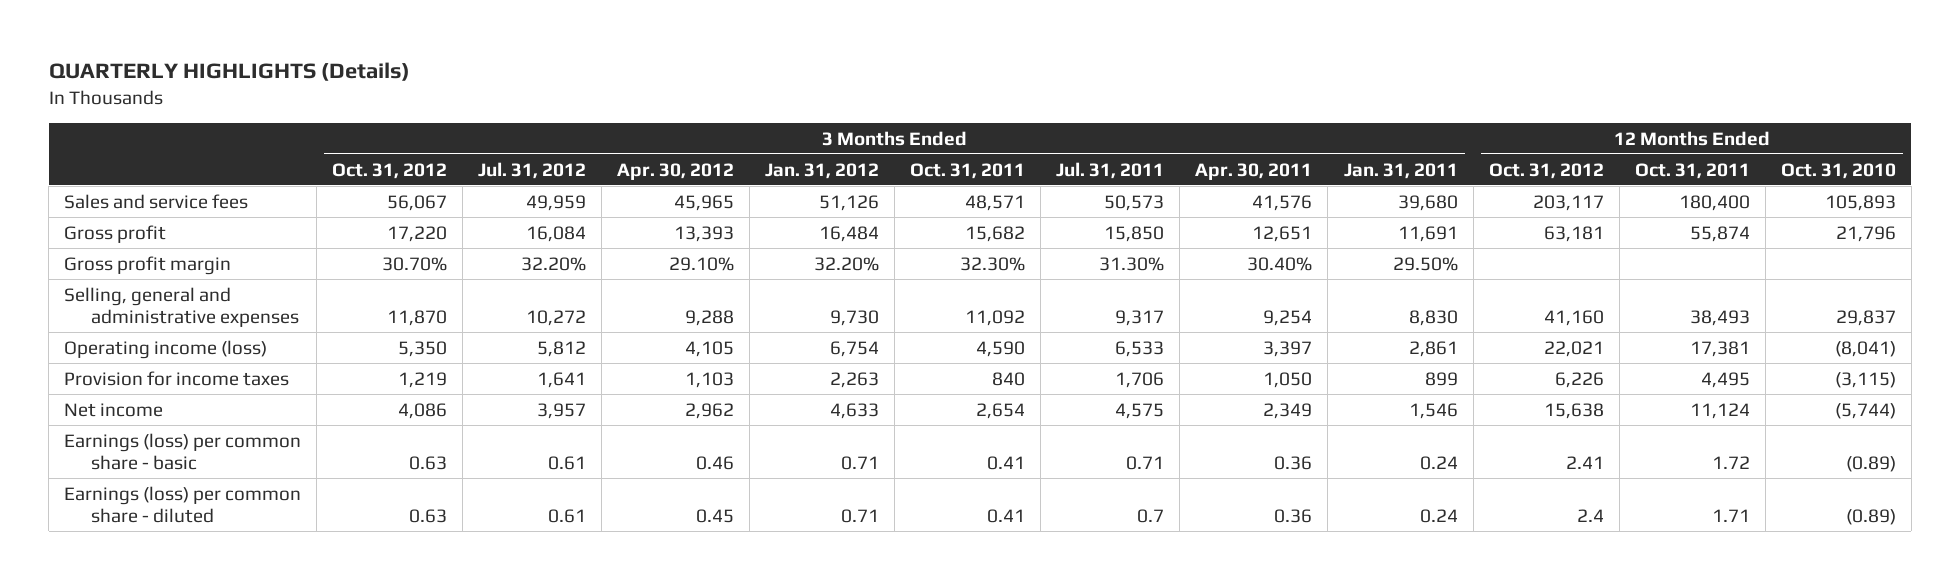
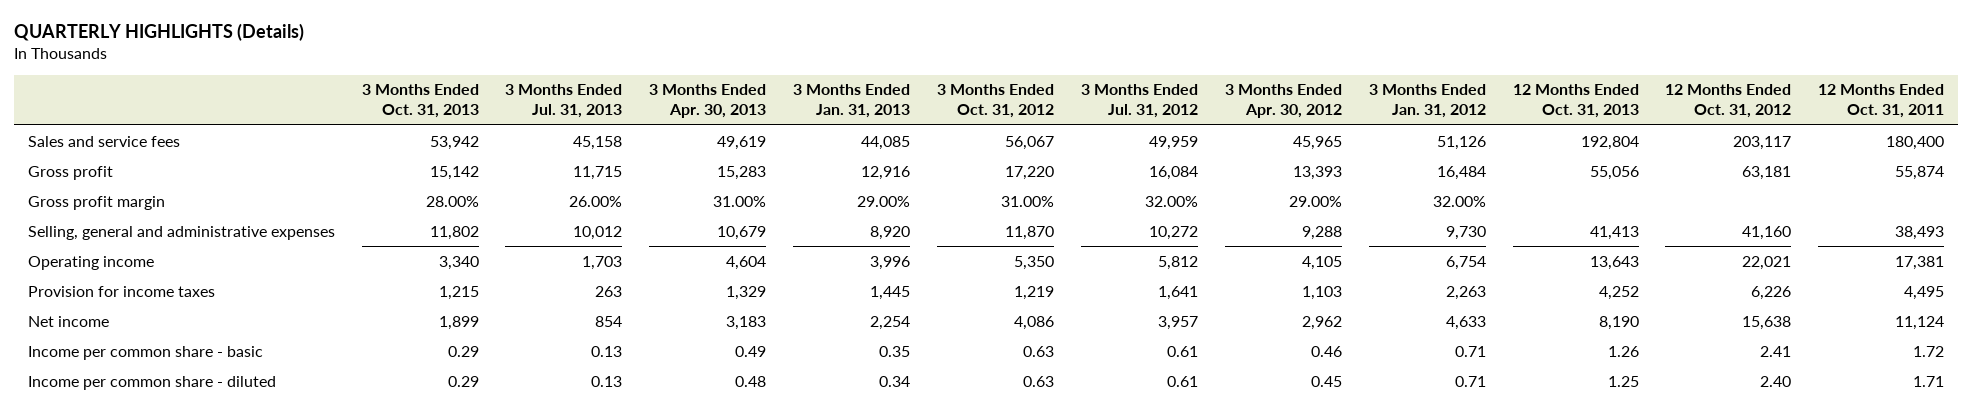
- | 3 Months Ended Oct. 31, 2012 | 3 Months Ended Jul. 31, 2012 | 3 Months Ended Apr. 30, 2012 | 3 Months Ended Jan. 31, 2012 | 3 Months Ended Oct. 31, 2011 | 3 Months Ended Jul. 31, 2011 | 3 Months Ended Apr. 30, 2011 | 3 Months Ended Jan. 31, 2011 | 12 Months Ended Oct. 31, 2012 | 12 Months Ended Oct. 31, 2011 | 12 Months Ended Oct. 31, 2010
+ | 3 Months Ended Oct. 31, 2013 | 3 Months Ended Jul. 31, 2013 | 3 Months Ended Apr. 30, 2013 | 3 Months Ended Jan. 31, 2013 | 3 Months Ended Oct. 31, 2012 | 3 Months Ended Jul. 31, 2012 | 3 Months Ended Apr. 30, 2012 | 3 Months Ended Jan. 31, 2012 | 12 Months Ended Oct. 31, 2013 | 12 Months Ended Oct. 31, 2012 | 12 Months Ended Oct. 31, 2011
- Gross profit margin | 30.70% | 32.20% | 29.10% | 32.20% | 32.30% | 31.30% | 30.40% | 29.50% | | |
+ Gross profit margin | 28.00% | 26.00% | 31.00% | 29.00% | 31.00% | 32.00% | 29.00% | 32.00% | | |
- Operating income (loss) | 5,350 | 5,812 | 4,105 | 6,754 | 4,590 | 6,533 | 3,397 | 2,861 | 22,021 | 17,381 | (8,041)
+ Operating income | 3,340 | 1,703 | 4,604 | 3,996 | 5,350 | 5,812 | 4,105 | 6,754 | 13,643 | 22,021 | 17,381
- Earnings (loss) per common share - basic | 0.63 | 0.61 | 0.46 | 0.71 | 0.41 | 0.71 | 0.36 | 0.24 | 2.41 | 1.72 | (0.89)
- Earnings (loss) per common share - diluted | 0.63 | 0.61 | 0.45 | 0.71 | 0.41 | 0.7 | 0.36 | 0.24 | 2.4 | 1.71 | (0.89)
+ Income per common share - basic | 0.29 | 0.13 | 0.49 | 0.35 | 0.63 | 0.61 | 0.46 | 0.71 | 1.26 | 2.41 | 1.72
+ Income per common share - diluted | 0.29 | 0.13 | 0.48 | 0.34 | 0.63 | 0.61 | 0.45 | 0.71 | 1.25 | 2.40 | 1.71

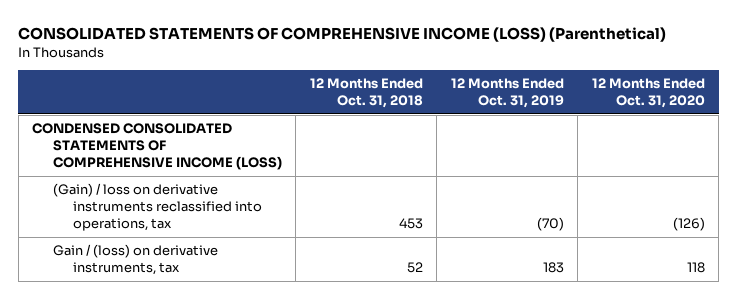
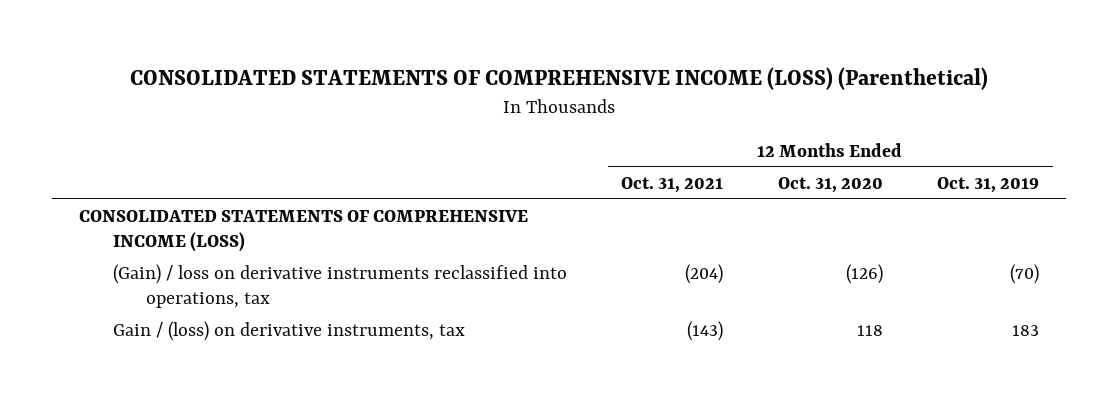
- | 12 Months Ended Oct. 31, 2018 | 12 Months Ended Oct. 31, 2019 | 12 Months Ended Oct. 31, 2020
+ | 12 Months Ended Oct. 31, 2021 | 12 Months Ended Oct. 31, 2020 | 12 Months Ended Oct. 31, 2019
- CONDENSED CONSOLIDATED STATEMENTS OF COMPREHENSIVE INCOME (LOSS)
+ CONSOLIDATED STATEMENTS OF COMPREHENSIVE INCOME (LOSS)

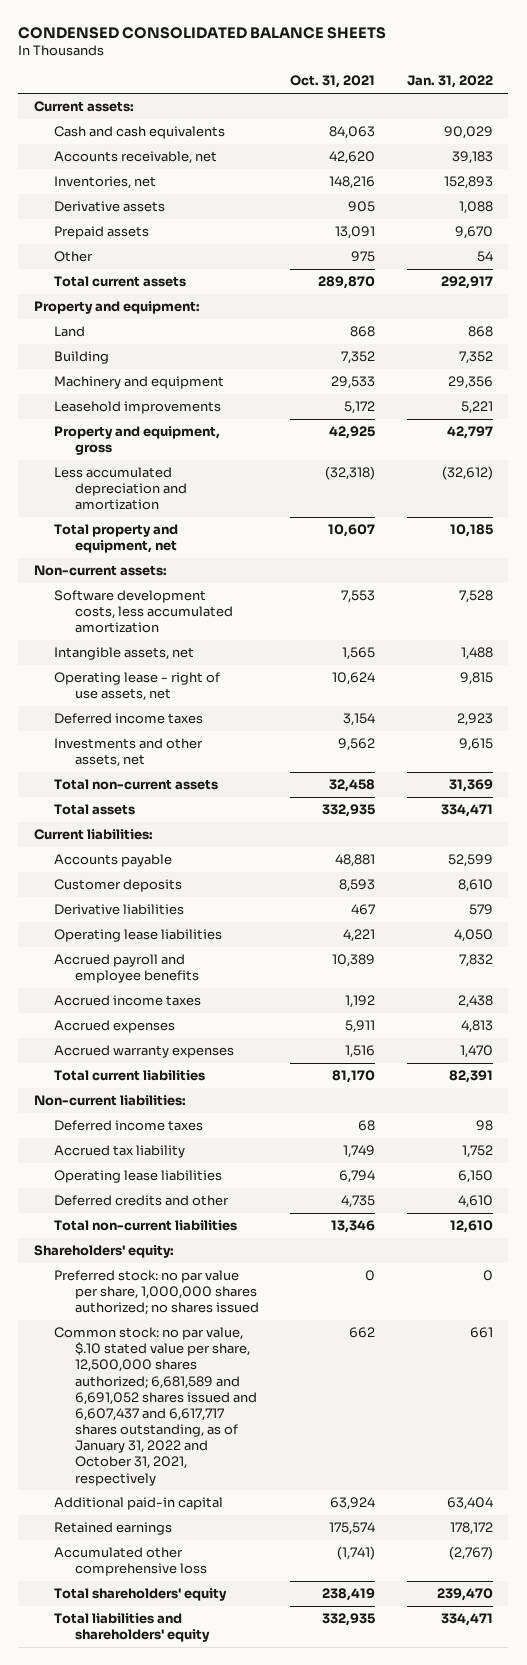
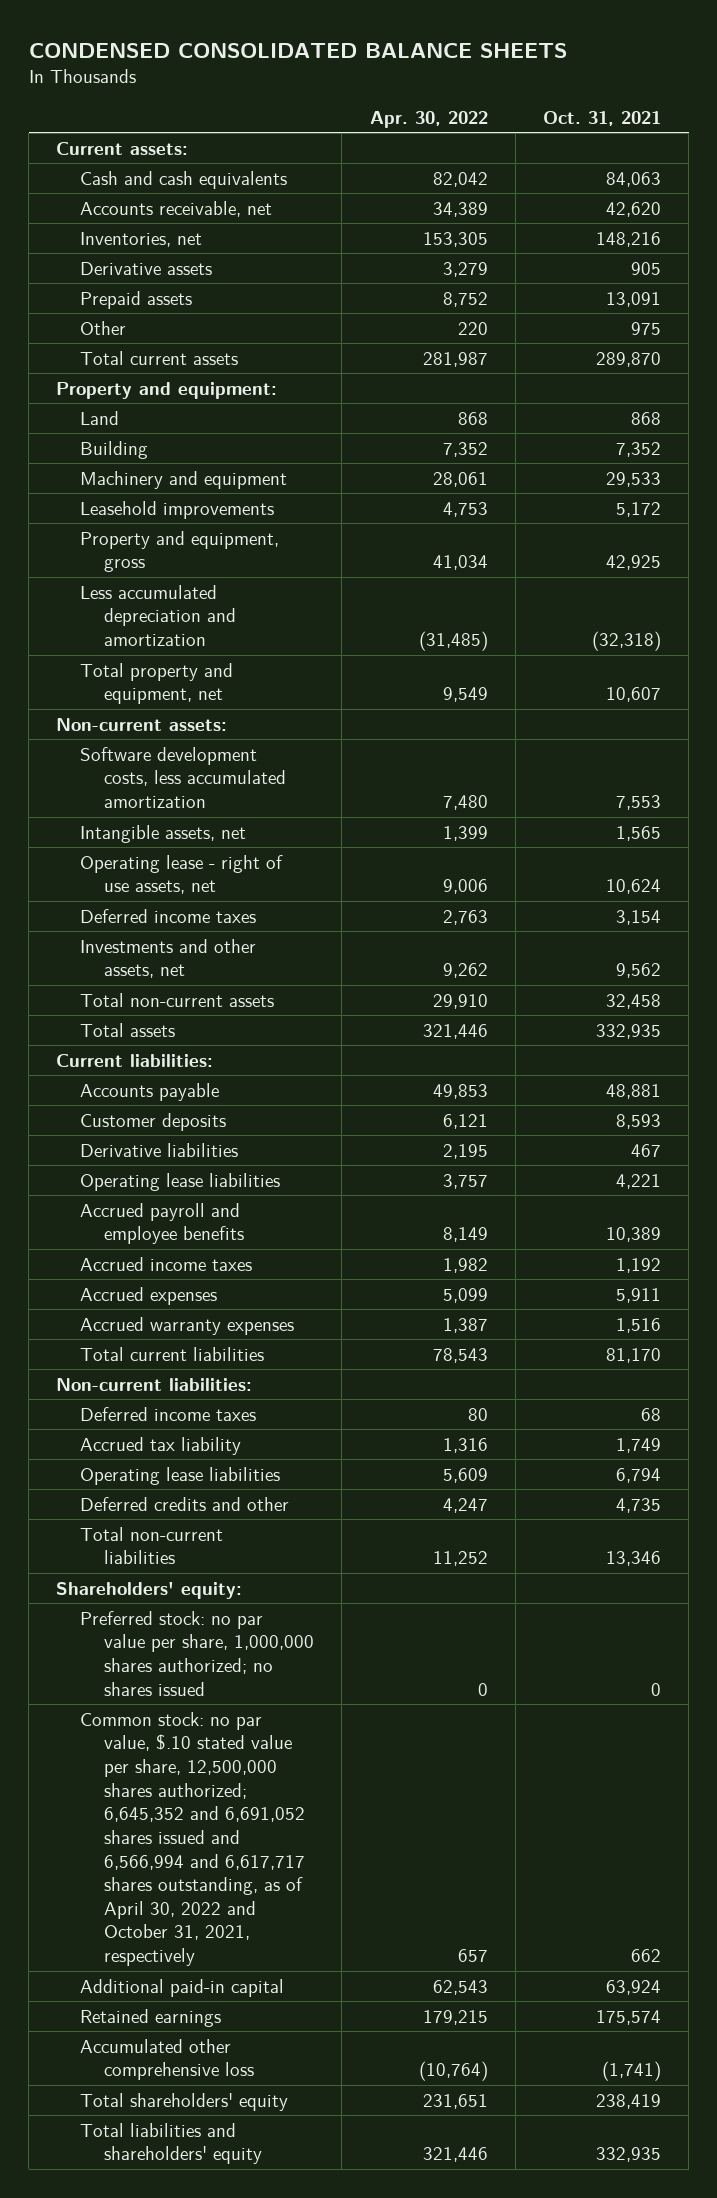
- | Oct. 31, 2021 | Jan. 31, 2022
+ | Apr. 30, 2022 | Oct. 31, 2021
- Common stock: no par value, $.10 stated value per share, 12,500,000 shares authorized; 6,681,589 and 6,691,052 shares issued and 6,607,437 and 6,617,717 shares outstanding, as of January 31, 2022 and October 31, 2021, respectively | 662 | 661
+ Common stock: no par value, $.10 stated value per share, 12,500,000 shares authorized; 6,645,352 and 6,691,052 shares issued and 6,566,994 and 6,617,717 shares outstanding, as of April 30, 2022 and October 31, 2021, respectively | 657 | 662

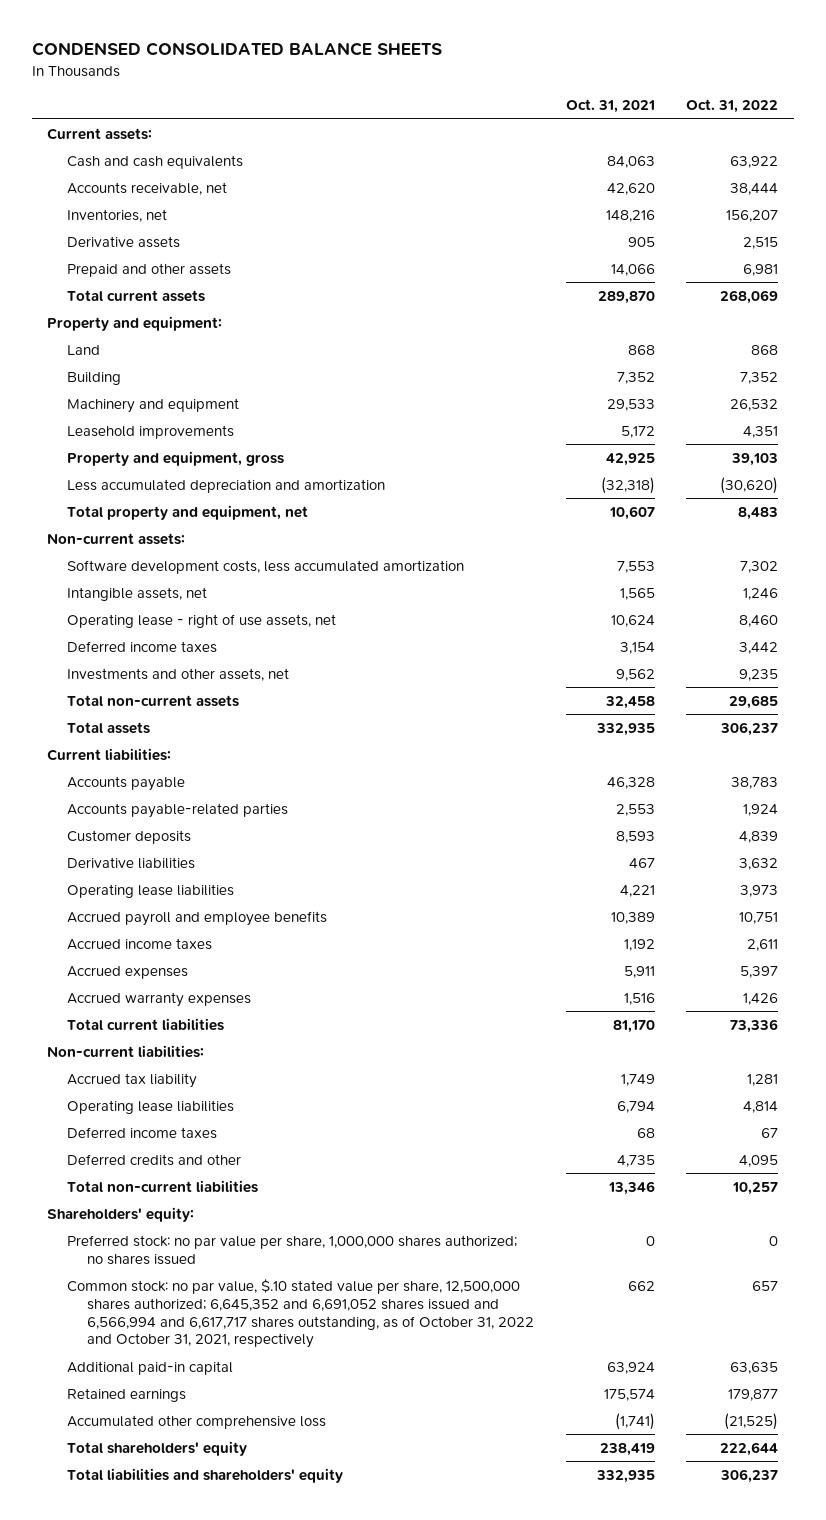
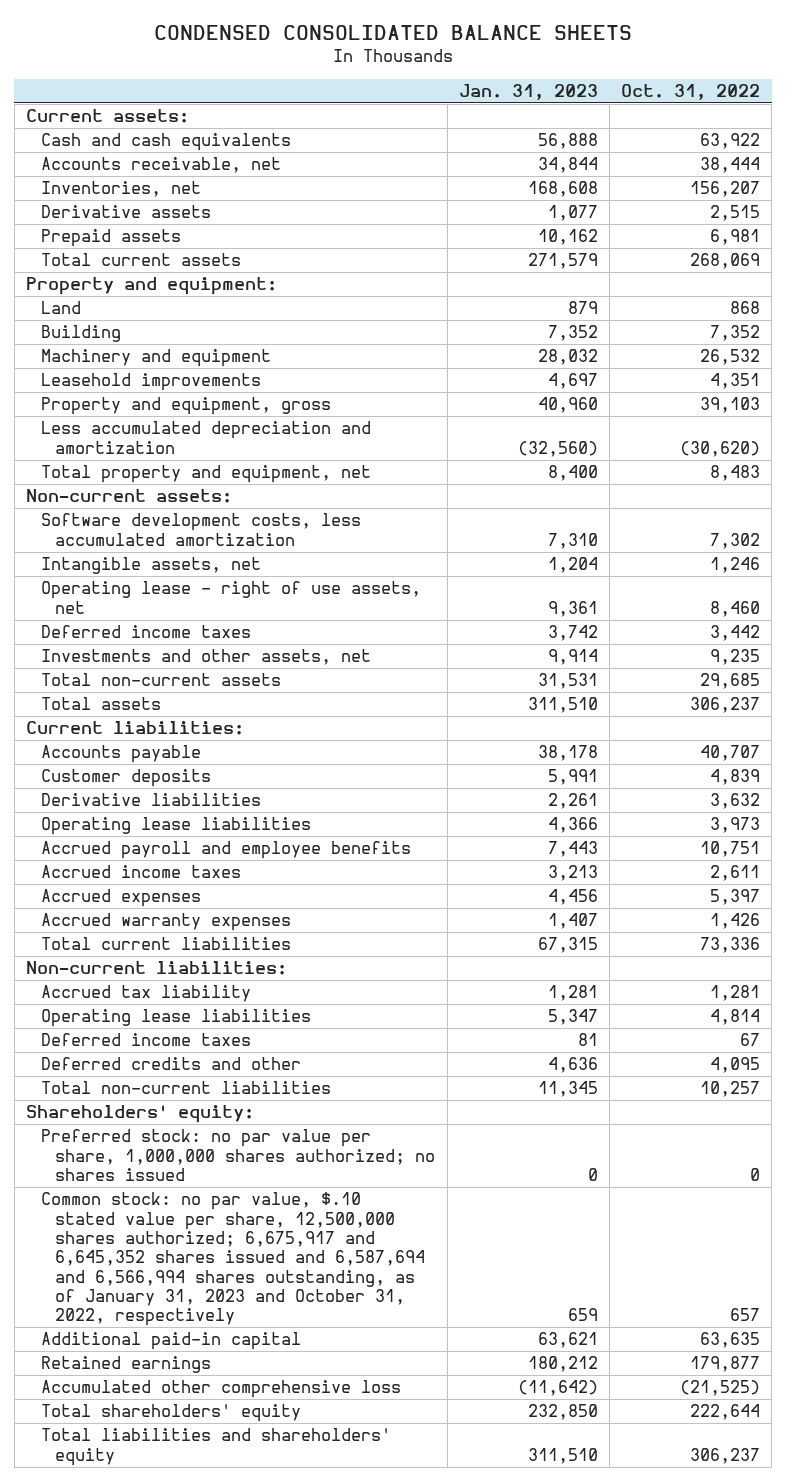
- | Oct. 31, 2021 | Oct. 31, 2022
+ | Jan. 31, 2023 | Oct. 31, 2022
- Prepaid and other assets | 14,066 | 6,981
+ Prepaid assets | 10,162 | 6,981
- Accounts payable | 46,328 | 38,783
- Accounts payable-related parties | 2,553 | 1,924
+ Accounts payable | 38,178 | 40,707
- Common stock: no par value, $.10 stated value per share, 12,500,000 shares authorized; 6,645,352 and 6,691,052 shares issued and 6,566,994 and 6,617,717 shares outstanding, as of October 31, 2022 and October 31, 2021, respectively | 662 | 657
+ Common stock: no par value, $.10 stated value per share, 12,500,000 shares authorized; 6,675,917 and 6,645,352 shares issued and 6,587,694 and 6,566,994 shares outstanding, as of January 31, 2023 and October 31, 2022, respectively | 659 | 657

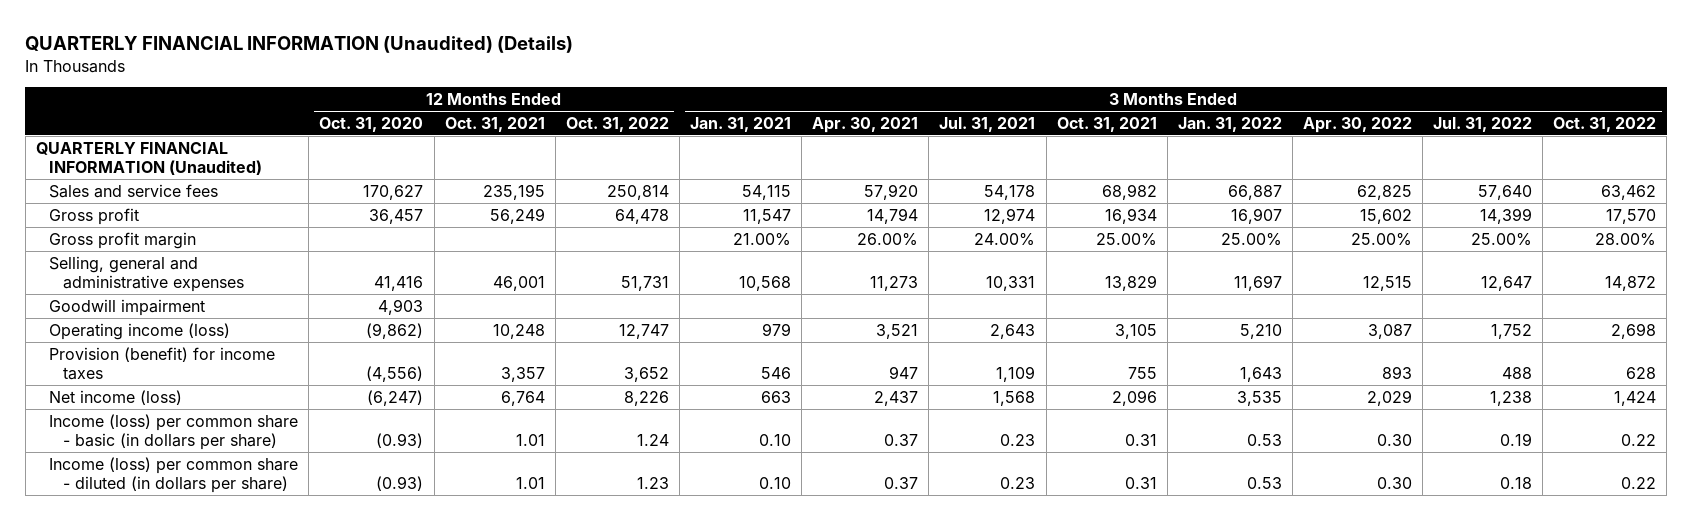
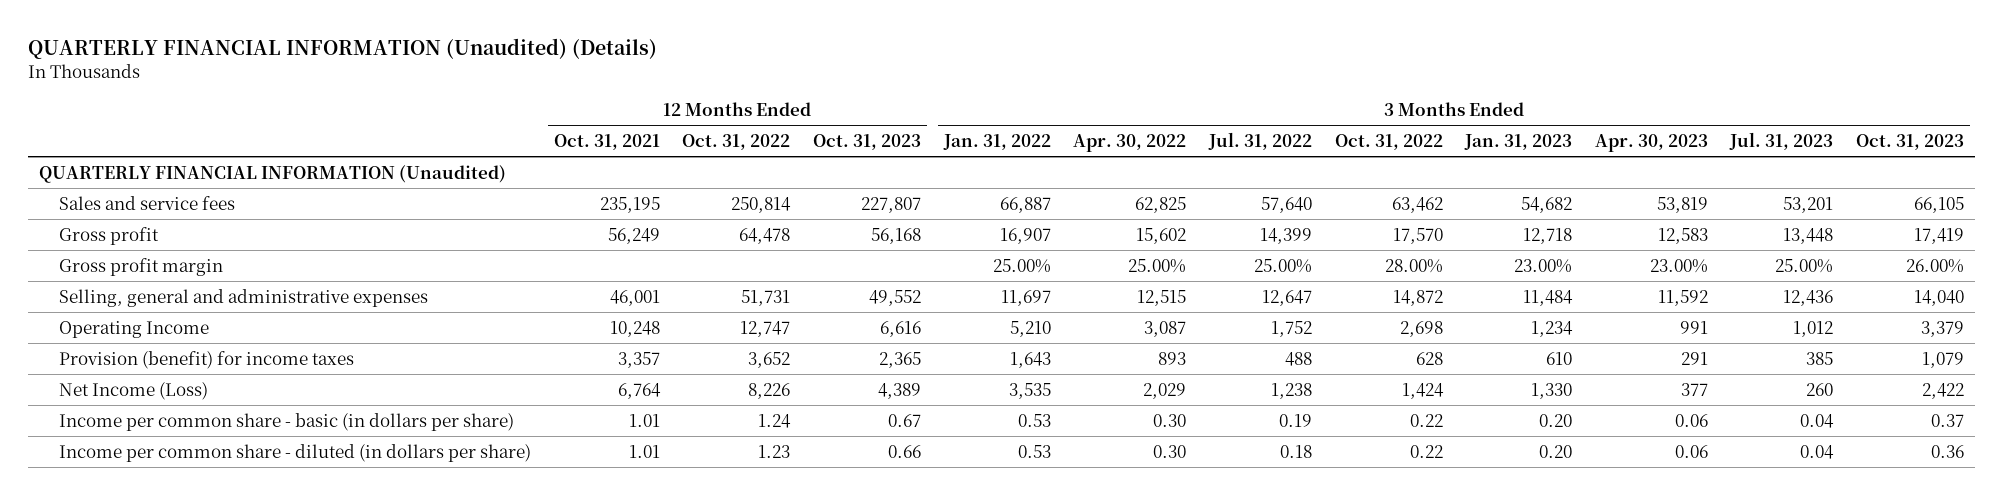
- | 12 Months Ended Oct. 31, 2020 | 12 Months Ended Oct. 31, 2021 | 12 Months Ended Oct. 31, 2022 | 3 Months Ended Jan. 31, 2021 | 3 Months Ended Apr. 30, 2021 | 3 Months Ended Jul. 31, 2021 | 3 Months Ended Oct. 31, 2021 | 3 Months Ended Jan. 31, 2022 | 3 Months Ended Apr. 30, 2022 | 3 Months Ended Jul. 31, 2022 | 3 Months Ended Oct. 31, 2022
+ | 12 Months Ended Oct. 31, 2021 | 12 Months Ended Oct. 31, 2022 | 12 Months Ended Oct. 31, 2023 | 3 Months Ended Jan. 31, 2022 | 3 Months Ended Apr. 30, 2022 | 3 Months Ended Jul. 31, 2022 | 3 Months Ended Oct. 31, 2022 | 3 Months Ended Jan. 31, 2023 | 3 Months Ended Apr. 30, 2023 | 3 Months Ended Jul. 31, 2023 | 3 Months Ended Oct. 31, 2023
- Goodwill impairment | 4,903 | | | | | | | | | |
- Operating income (loss) | (9,862) | 10,248 | 12,747 | 979 | 3,521 | 2,643 | 3,105 | 5,210 | 3,087 | 1,752 | 2,698
+ Operating Income | 10,248 | 12,747 | 6,616 | 5,210 | 3,087 | 1,752 | 2,698 | 1,234 | 991 | 1,012 | 3,379
- Net income (loss) | (6,247) | 6,764 | 8,226 | 663 | 2,437 | 1,568 | 2,096 | 3,535 | 2,029 | 1,238 | 1,424
- Income (loss) per common share - basic (in dollars per share) | (0.93) | 1.01 | 1.24 | 0.10 | 0.37 | 0.23 | 0.31 | 0.53 | 0.30 | 0.19 | 0.22
- Income (loss) per common share - diluted (in dollars per share) | (0.93) | 1.01 | 1.23 | 0.10 | 0.37 | 0.23 | 0.31 | 0.53 | 0.30 | 0.18 | 0.22
+ Net Income (Loss) | 6,764 | 8,226 | 4,389 | 3,535 | 2,029 | 1,238 | 1,424 | 1,330 | 377 | 260 | 2,422
+ Income per common share - basic (in dollars per share) | 1.01 | 1.24 | 0.67 | 0.53 | 0.30 | 0.19 | 0.22 | 0.20 | 0.06 | 0.04 | 0.37
+ Income per common share - diluted (in dollars per share) | 1.01 | 1.23 | 0.66 | 0.53 | 0.30 | 0.18 | 0.22 | 0.20 | 0.06 | 0.04 | 0.36

